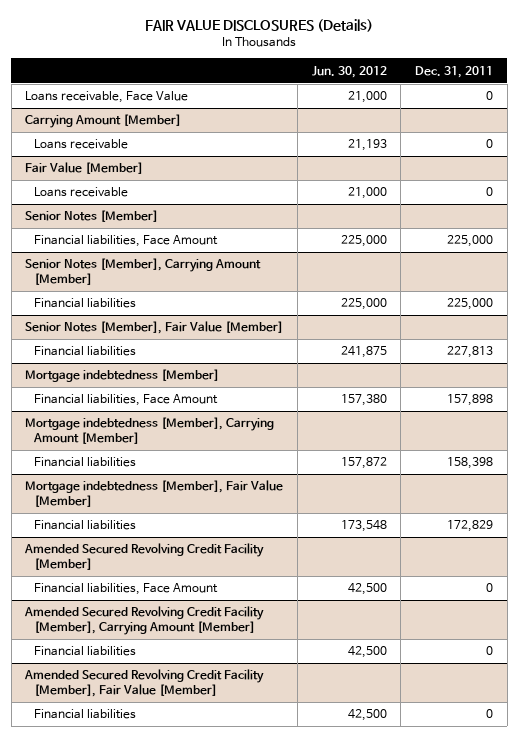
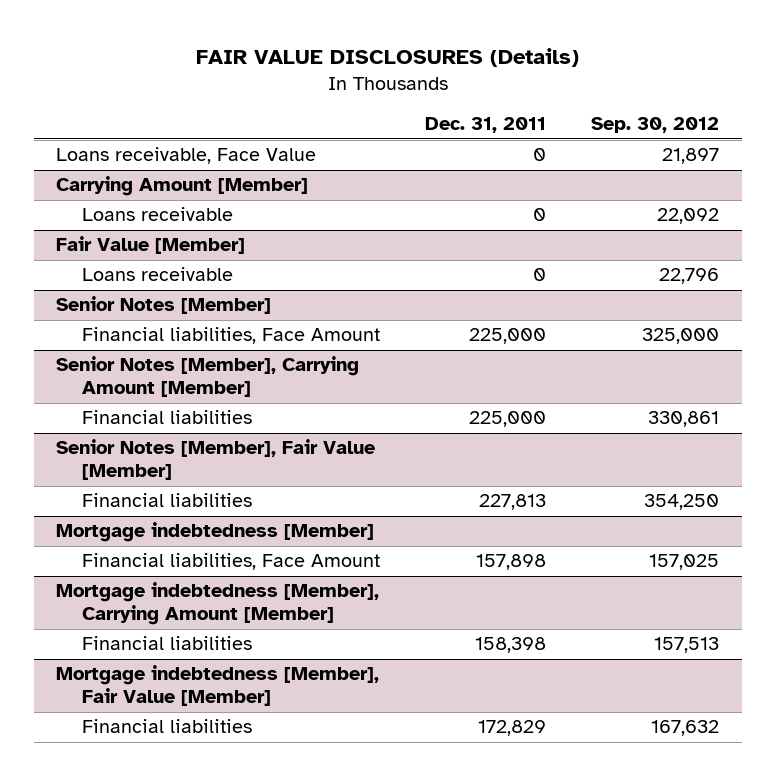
- | Jun. 30, 2012 | Dec. 31, 2011
+ | Dec. 31, 2011 | Sep. 30, 2012
- Amended Secured Revolving Credit Facility [Member]
- Financial liabilities, Face Amount | 42,500 | 0
- Amended Secured Revolving Credit Facility [Member], Carrying Amount [Member]
- Financial liabilities | 42,500 | 0
- Amended Secured Revolving Credit Facility [Member], Fair Value [Member]
- Financial liabilities | 42,500 | 0

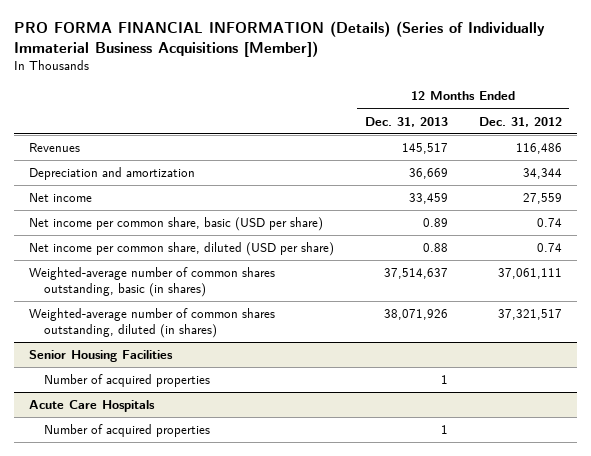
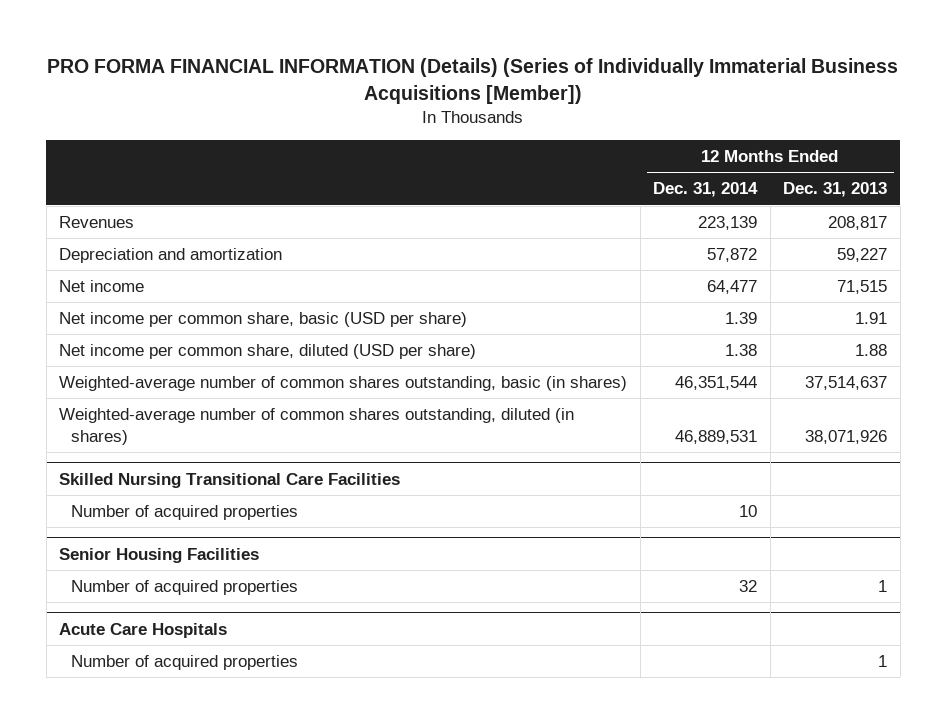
- | 12 Months Ended Dec. 31, 2013 | 12 Months Ended Dec. 31, 2012
+ | 12 Months Ended Dec. 31, 2014 | 12 Months Ended Dec. 31, 2013
- Revenues | 145,517 | 116,486
- Depreciation and amortization | 36,669 | 34,344
- Net income | 33,459 | 27,559
- Net income per common share, basic (USD per share) | 0.89 | 0.74
- Net income per common share, diluted (USD per share) | 0.88 | 0.74
+ Revenues | 223,139 | 208,817
+ Depreciation and amortization | 57,872 | 59,227
+ Net income | 64,477 | 71,515
+ Net income per common share, basic (USD per share) | 1.39 | 1.91
+ Net income per common share, diluted (USD per share) | 1.38 | 1.88
+ Skilled Nursing Transitional Care Facilities
+ Number of acquired properties | 10 |

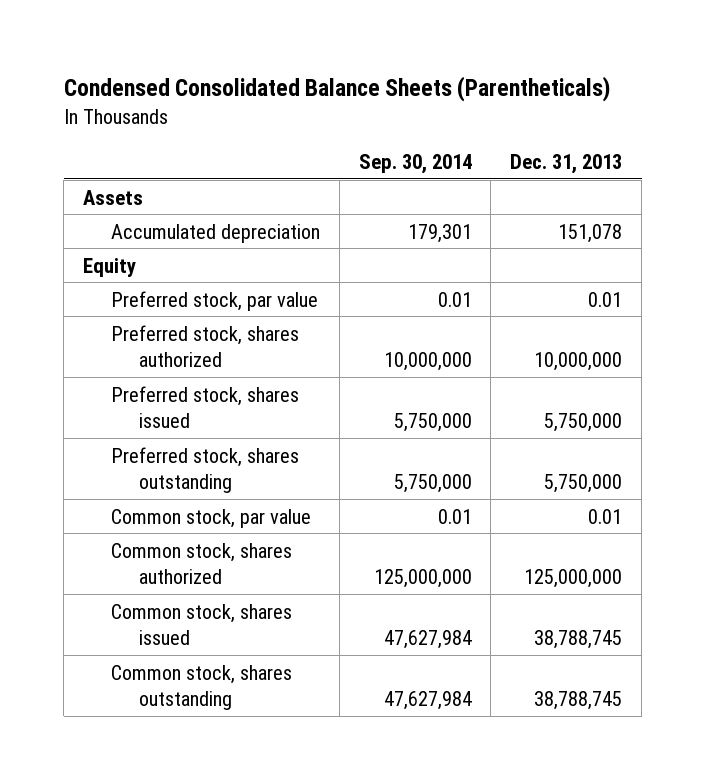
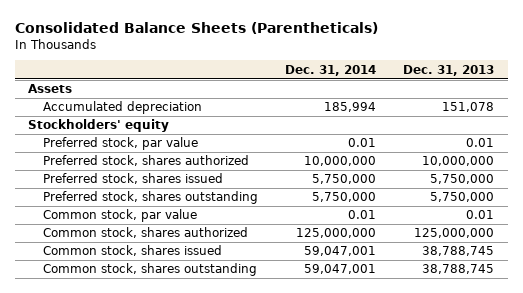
- Condensed Consolidated Balance Sheets (Parentheticals)
+ Consolidated Balance Sheets (Parentheticals)
- | Sep. 30, 2014 | Dec. 31, 2013
+ | Dec. 31, 2014 | Dec. 31, 2013
- Equity
+ Stockholders' equity

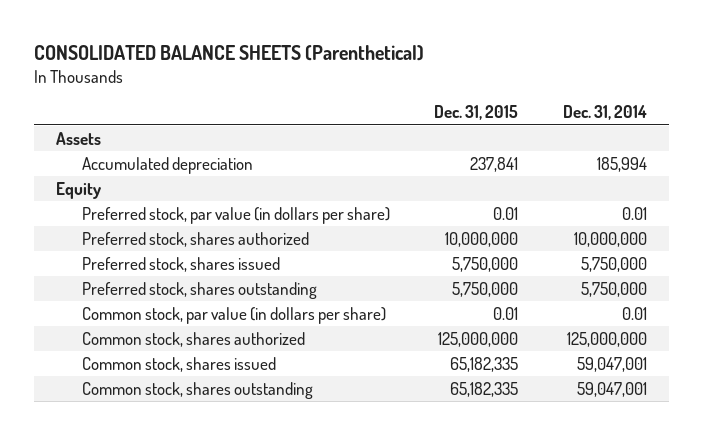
- Consolidated Balance Sheets (Parentheticals)
+ CONSOLIDATED BALANCE SHEETS (Parenthetical)
- | Dec. 31, 2014 | Dec. 31, 2013
+ | Dec. 31, 2015 | Dec. 31, 2014
- Stockholders' equity
- Preferred stock, par value | 0.01 | 0.01
+ Equity
+ Preferred stock, par value (in dollars per share) | 0.01 | 0.01
- Common stock, par value | 0.01 | 0.01
+ Common stock, par value (in dollars per share) | 0.01 | 0.01

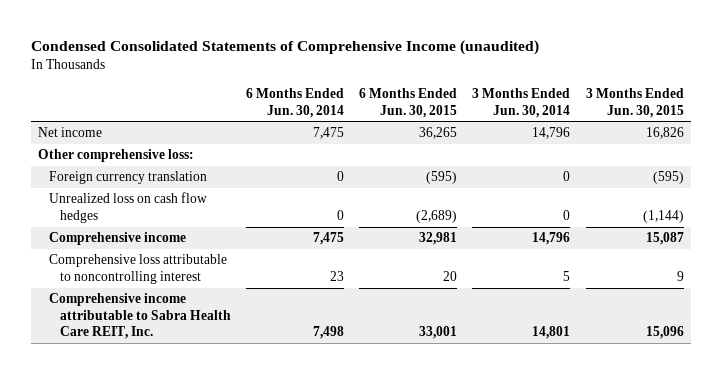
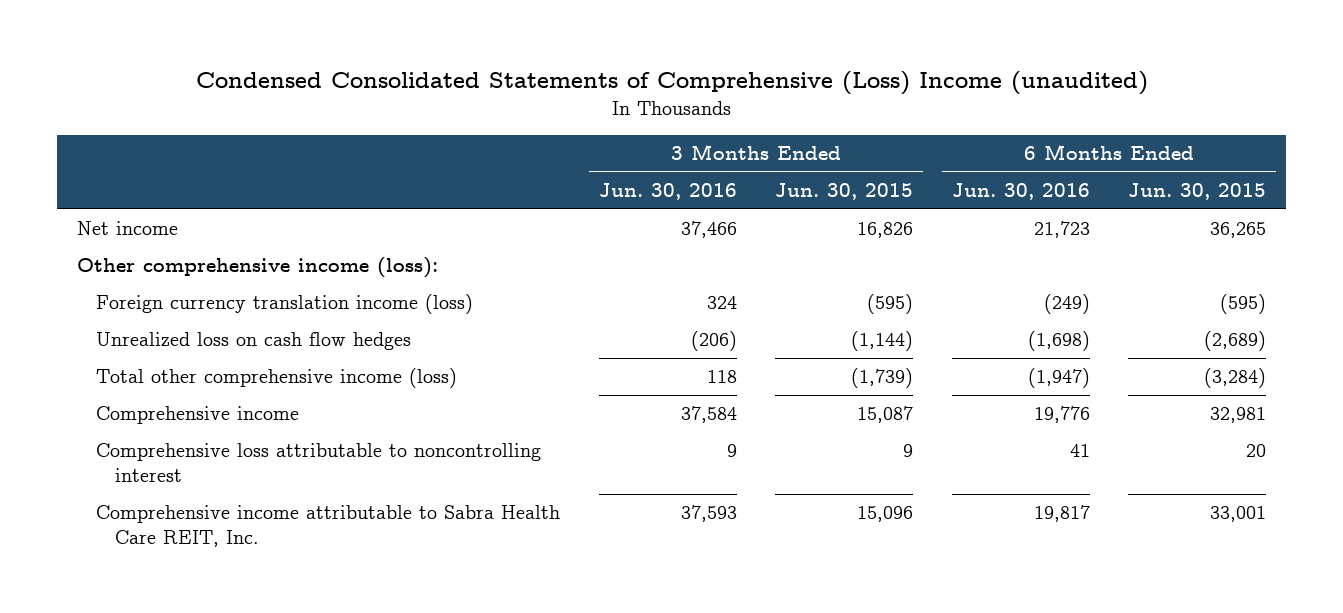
- Condensed Consolidated Statements of Comprehensive Income (unaudited)
+ Condensed Consolidated Statements of Comprehensive (Loss) Income (unaudited)
- | 6 Months Ended Jun. 30, 2014 | 6 Months Ended Jun. 30, 2015 | 3 Months Ended Jun. 30, 2014 | 3 Months Ended Jun. 30, 2015
+ | 3 Months Ended Jun. 30, 2016 | 3 Months Ended Jun. 30, 2015 | 6 Months Ended Jun. 30, 2016 | 6 Months Ended Jun. 30, 2015
- Other comprehensive loss:
- Foreign currency translation | 0 | (595) | 0 | (595)
+ Other comprehensive income (loss):
+ Foreign currency translation income (loss) | 324 | (595) | (249) | (595)
+ Total other comprehensive income (loss) | 118 | (1,739) | (1,947) | (3,284)

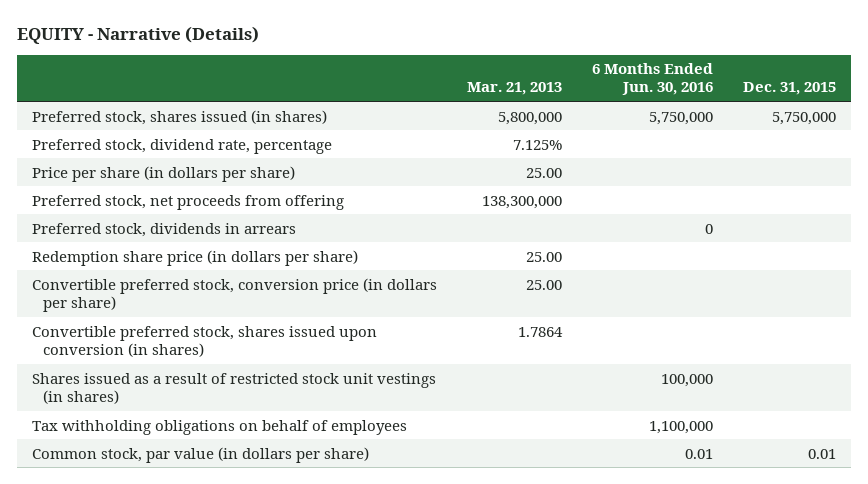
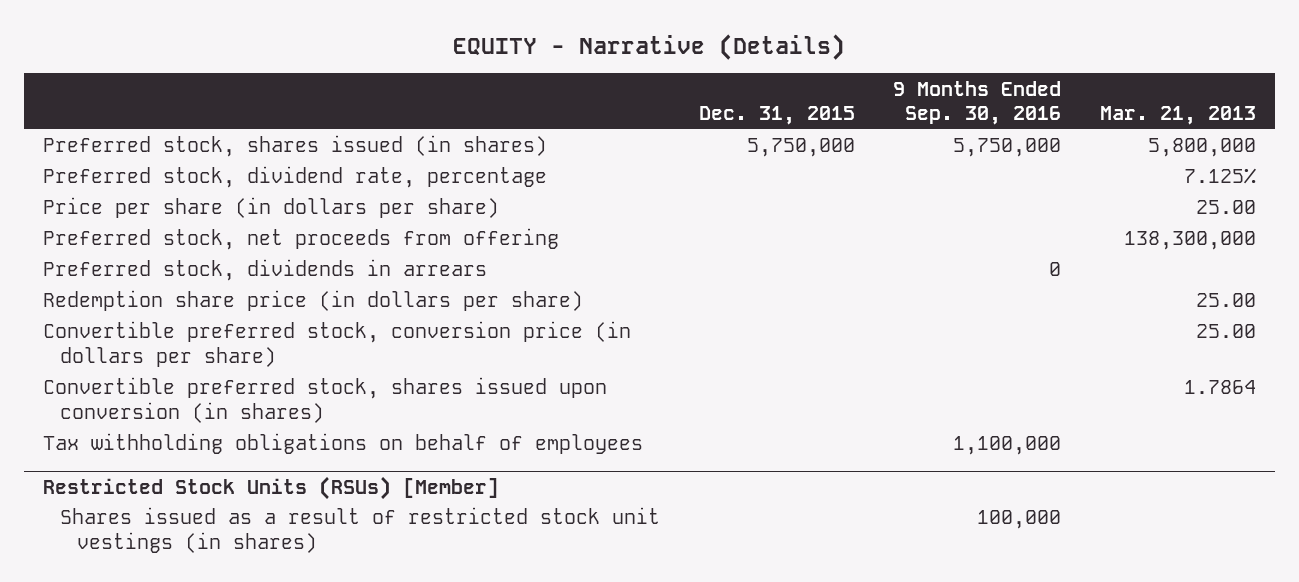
- | Mar. 21, 2013 | 6 Months Ended Jun. 30, 2016 | Dec. 31, 2015
+ | Dec. 31, 2015 | 9 Months Ended Sep. 30, 2016 | Mar. 21, 2013
- Shares issued as a result of restricted stock unit vestings (in shares) | | 100,000 |
- Common stock, par value (in dollars per share) | | 0.01 | 0.01
+ Restricted Stock Units (RSUs) [Member]
+ Shares issued as a result of restricted stock unit vestings (in shares) | | 100,000 |

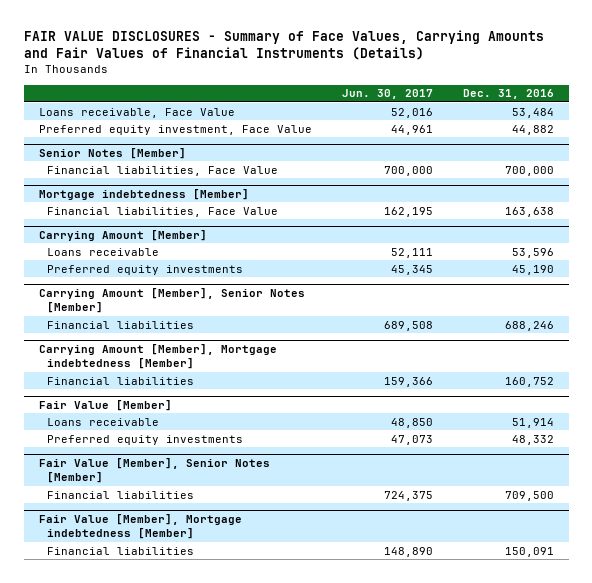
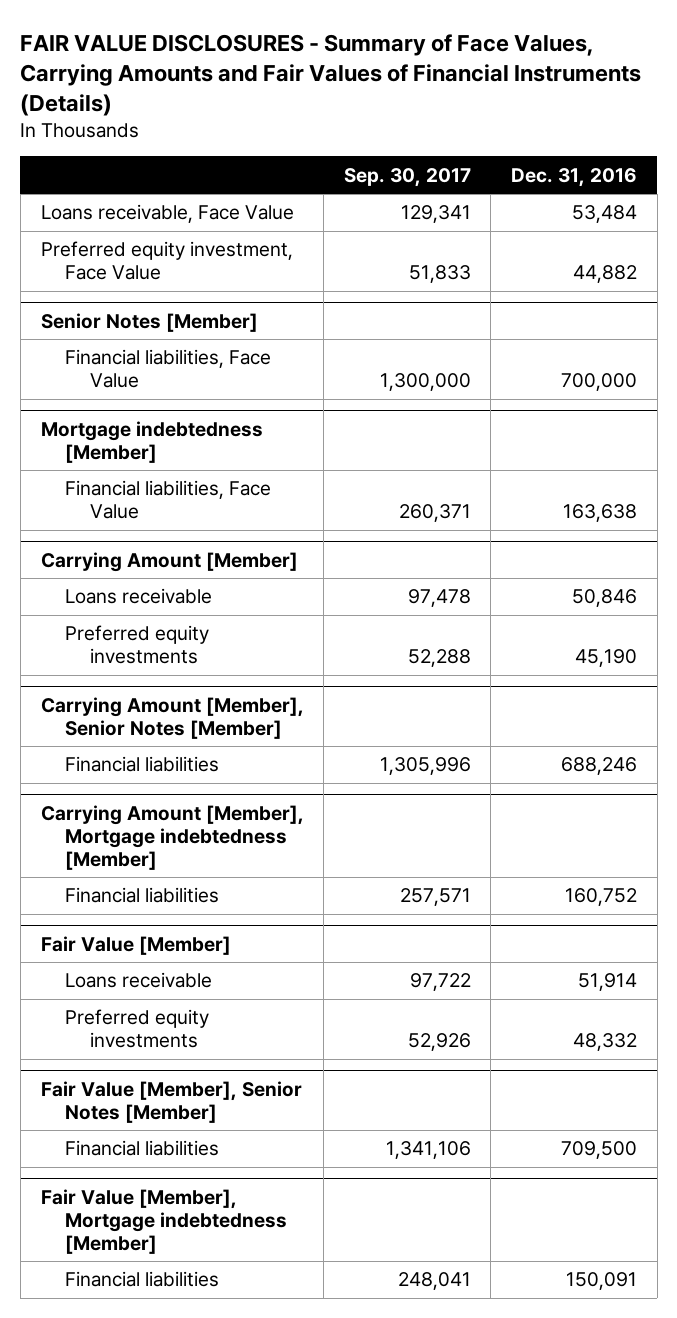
- | Jun. 30, 2017 | Dec. 31, 2016
+ | Sep. 30, 2017 | Dec. 31, 2016
@ Carrying Amount [Member]
- Loans receivable | 52,111 | 53,596
+ Loans receivable | 97,478 | 50,846

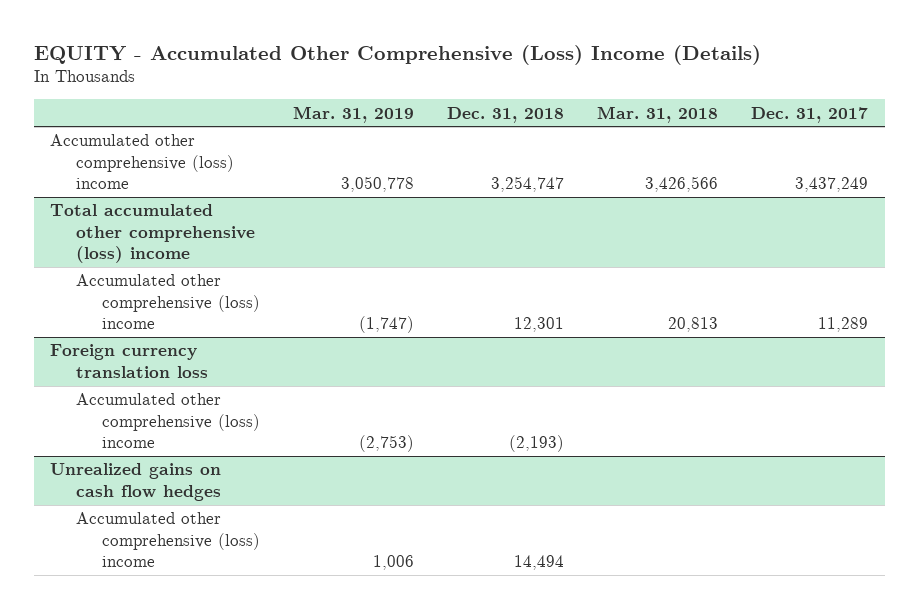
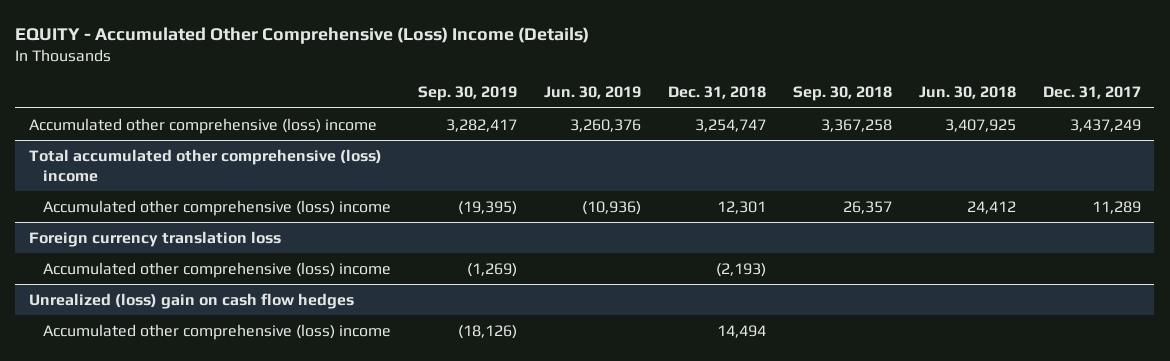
- | Mar. 31, 2019 | Dec. 31, 2018 | Mar. 31, 2018 | Dec. 31, 2017
+ | Sep. 30, 2019 | Jun. 30, 2019 | Dec. 31, 2018 | Sep. 30, 2018 | Jun. 30, 2018 | Dec. 31, 2017
- Unrealized gains on cash flow hedges
+ Unrealized (loss) gain on cash flow hedges

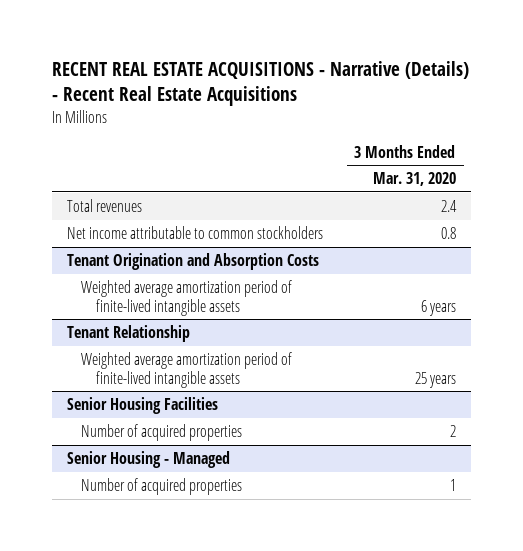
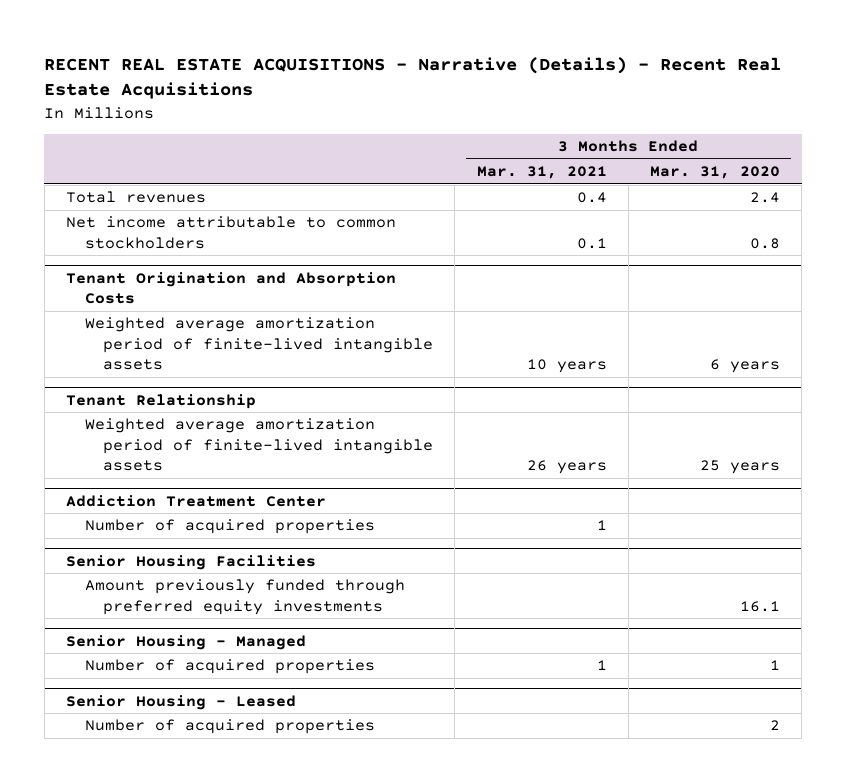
- | 3 Months Ended Mar. 31, 2020
+ | 3 Months Ended Mar. 31, 2021 | 3 Months Ended Mar. 31, 2020
+ Addiction Treatment Center
+ Number of acquired properties | 1 |
@ Senior Housing Facilities
- Number of acquired properties | 2
+ Amount previously funded through preferred equity investments | | 16.1
+ Senior Housing - Leased
+ Number of acquired properties | | 2

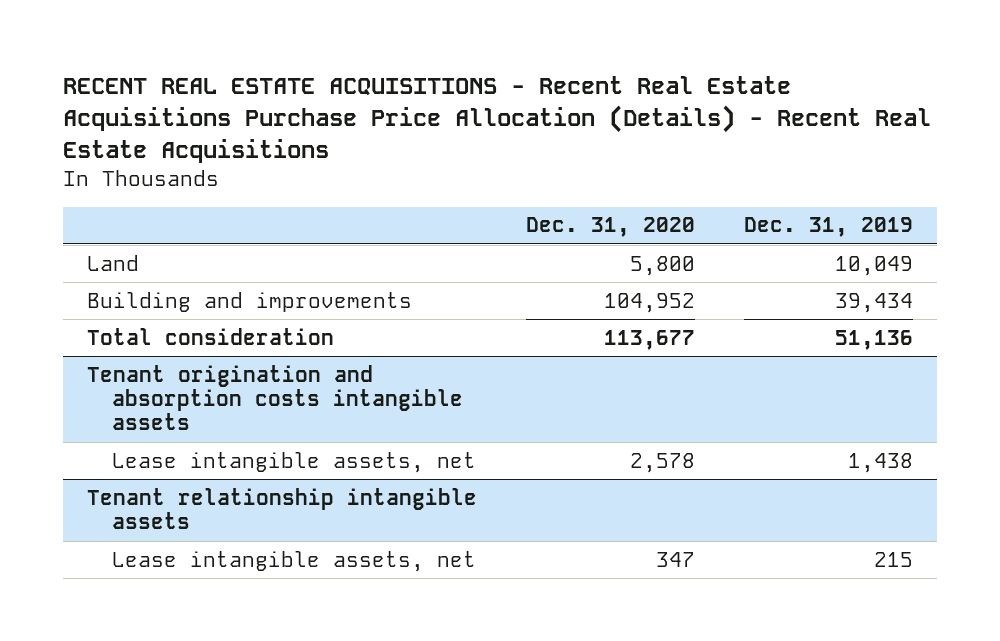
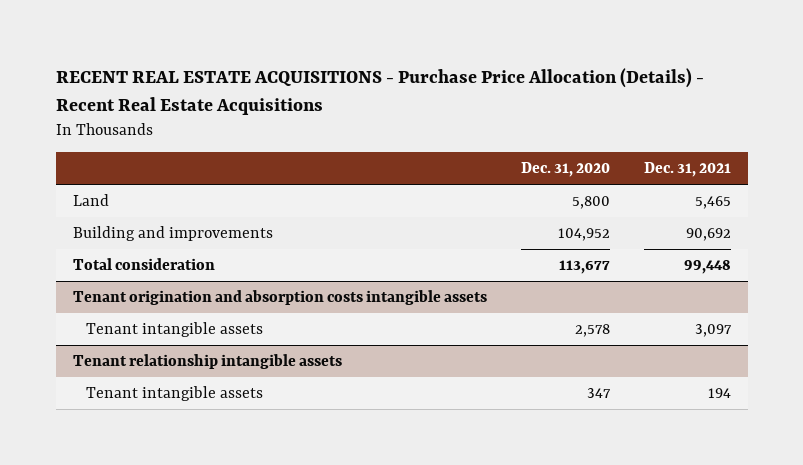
- RECENT REAL ESTATE ACQUISITIONS - Recent Real Estate Acquisitions Purchase Price Allocation (Details) - Recent Real Estate Acquisitions
+ RECENT REAL ESTATE ACQUISITIONS - Purchase Price Allocation (Details) - Recent Real Estate Acquisitions
- | Dec. 31, 2020 | Dec. 31, 2019
+ | Dec. 31, 2020 | Dec. 31, 2021
@ Tenant origination and absorption costs intangible assets
- Lease intangible assets, net | 2,578 | 1,438
+ Tenant intangible assets | 2,578 | 3,097
@ Tenant relationship intangible assets
- Lease intangible assets, net | 347 | 215
+ Tenant intangible assets | 347 | 194

